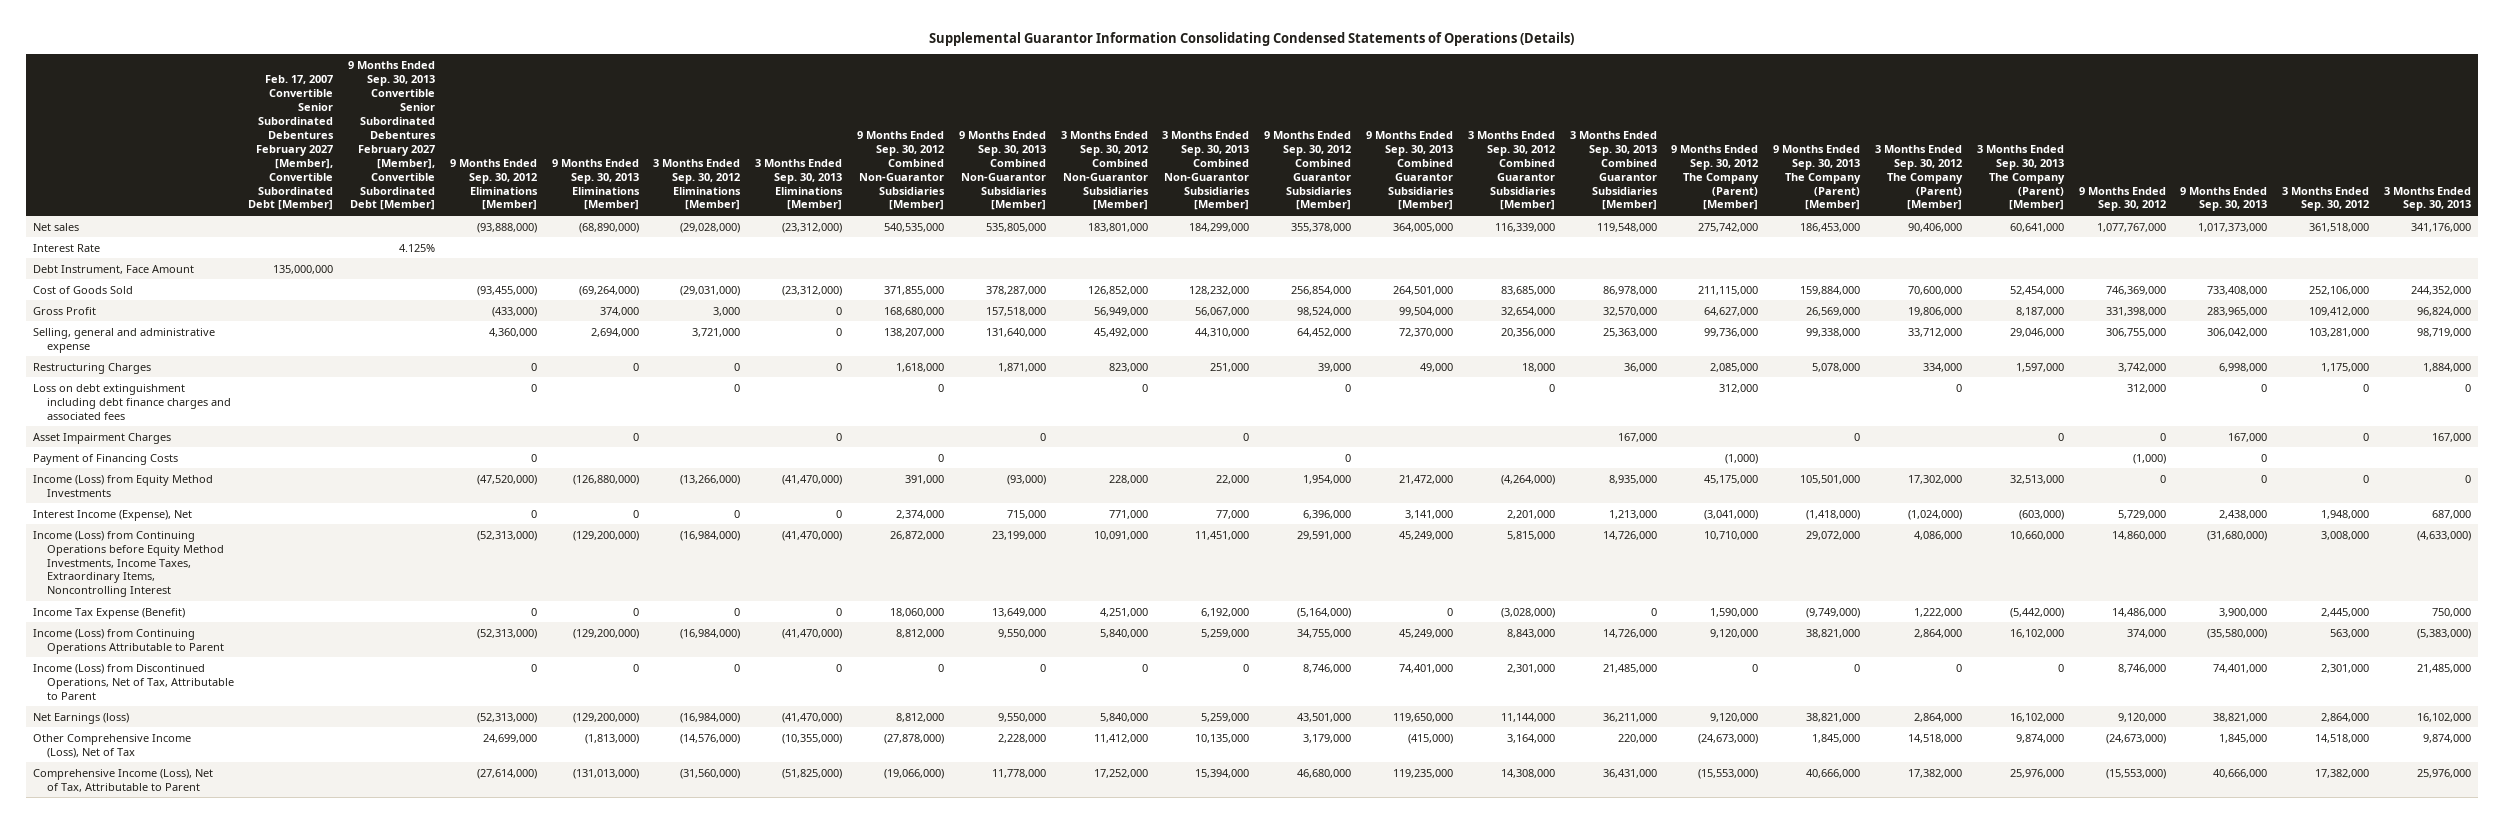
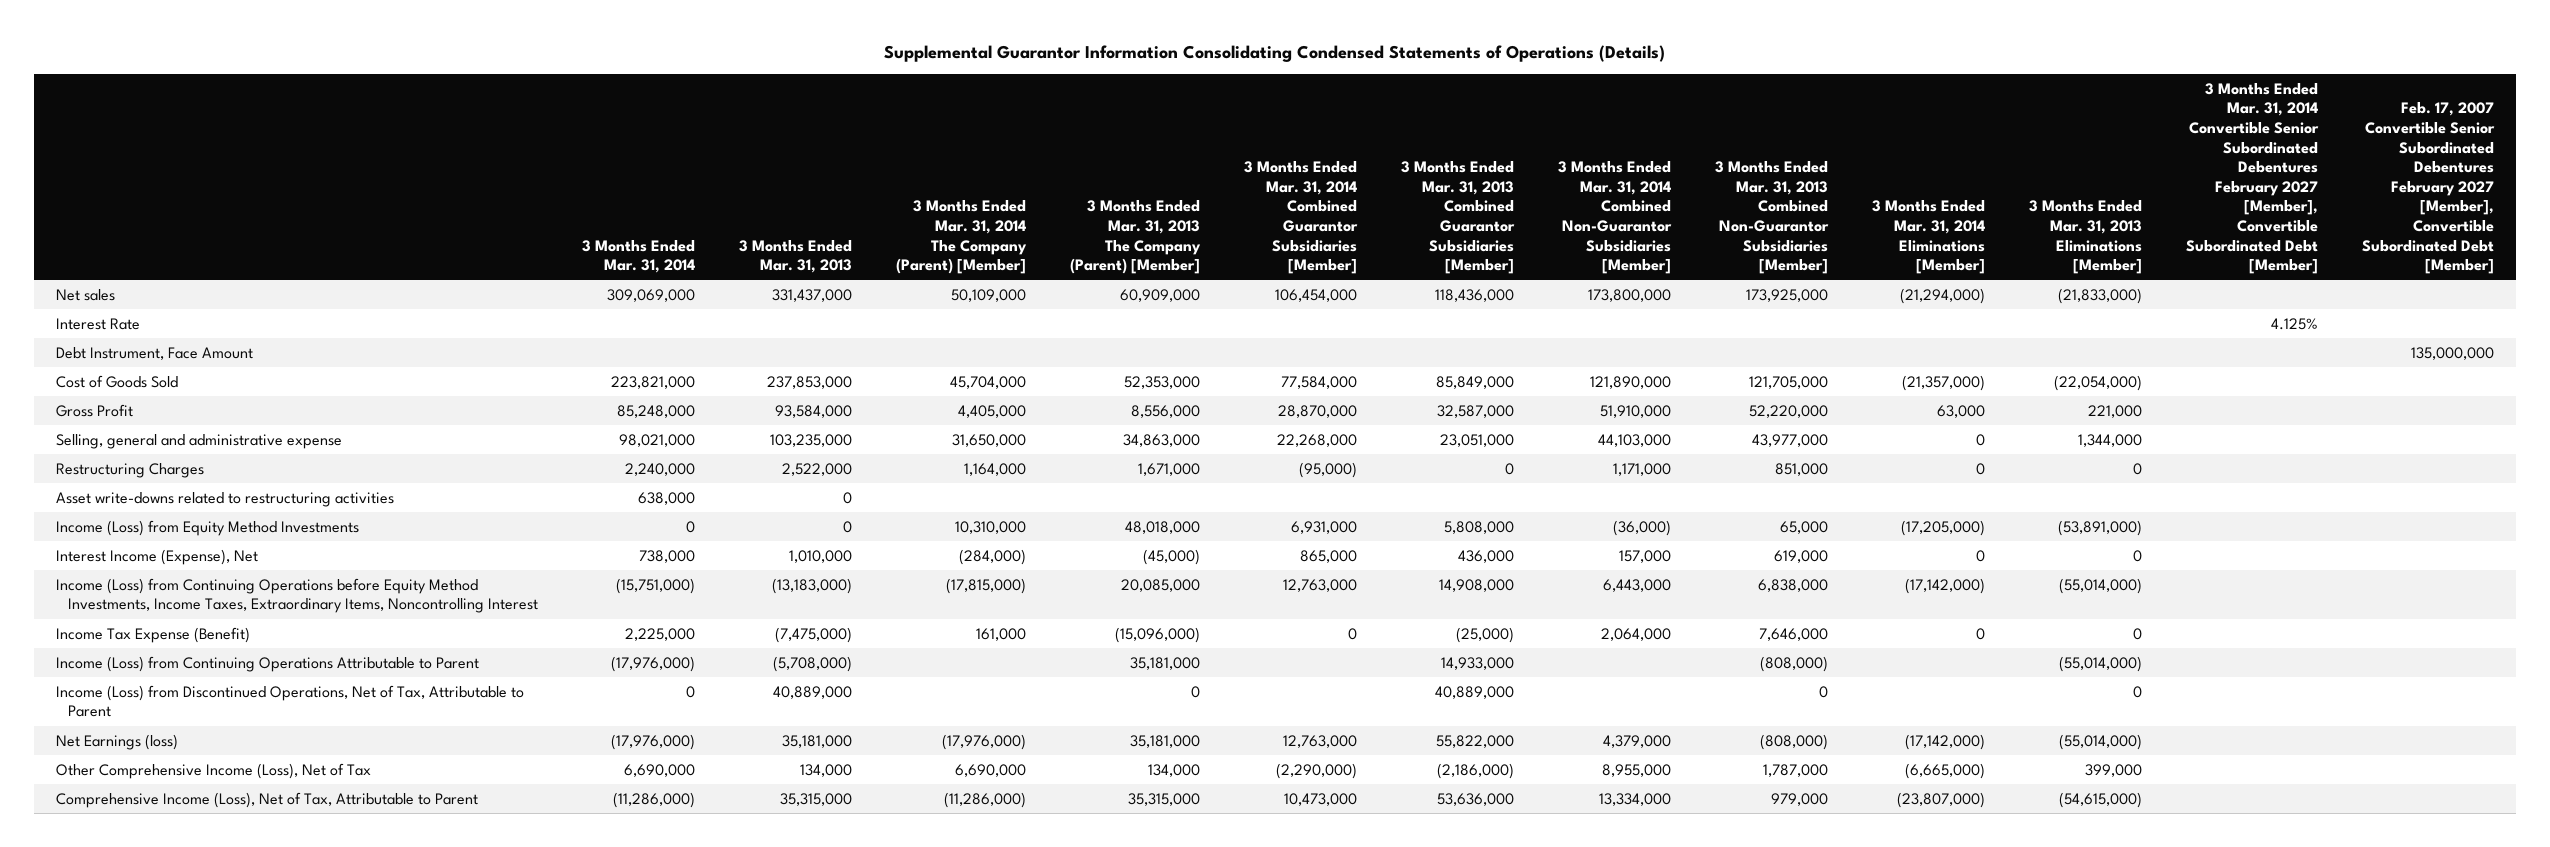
- | Feb. 17, 2007 Convertible Senior Subordinated Debentures February 2027 [Member], Convertible Subordinated Debt [Member] | 9 Months Ended Sep. 30, 2013 Convertible Senior Subordinated Debentures February 2027 [Member], Convertible Subordinated Debt [Member] | 9 Months Ended Sep. 30, 2012 Eliminations [Member] | 9 Months Ended Sep. 30, 2013 Eliminations [Member] | 3 Months Ended Sep. 30, 2012 Eliminations [Member] | 3 Months Ended Sep. 30, 2013 Eliminations [Member] | 9 Months Ended Sep. 30, 2012 Combined Non-Guarantor Subsidiaries [Member] | 9 Months Ended Sep. 30, 2013 Combined Non-Guarantor Subsidiaries [Member] | 3 Months Ended Sep. 30, 2012 Combined Non-Guarantor Subsidiaries [Member] | 3 Months Ended Sep. 30, 2013 Combined Non-Guarantor Subsidiaries [Member] | 9 Months Ended Sep. 30, 2012 Combined Guarantor Subsidiaries [Member] | 9 Months Ended Sep. 30, 2013 Combined Guarantor Subsidiaries [Member] | 3 Months Ended Sep. 30, 2012 Combined Guarantor Subsidiaries [Member] | 3 Months Ended Sep. 30, 2013 Combined Guarantor Subsidiaries [Member] | 9 Months Ended Sep. 30, 2012 The Company (Parent) [Member] | 9 Months Ended Sep. 30, 2013 The Company (Parent) [Member] | 3 Months Ended Sep. 30, 2012 The Company (Parent) [Member] | 3 Months Ended Sep. 30, 2013 The Company (Parent) [Member] | 9 Months Ended Sep. 30, 2012 | 9 Months Ended Sep. 30, 2013 | 3 Months Ended Sep. 30, 2012 | 3 Months Ended Sep. 30, 2013
+ | 3 Months Ended Mar. 31, 2014 | 3 Months Ended Mar. 31, 2013 | 3 Months Ended Mar. 31, 2014 The Company (Parent) [Member] | 3 Months Ended Mar. 31, 2013 The Company (Parent) [Member] | 3 Months Ended Mar. 31, 2014 Combined Guarantor Subsidiaries [Member] | 3 Months Ended Mar. 31, 2013 Combined Guarantor Subsidiaries [Member] | 3 Months Ended Mar. 31, 2014 Combined Non-Guarantor Subsidiaries [Member] | 3 Months Ended Mar. 31, 2013 Combined Non-Guarantor Subsidiaries [Member] | 3 Months Ended Mar. 31, 2014 Eliminations [Member] | 3 Months Ended Mar. 31, 2013 Eliminations [Member] | 3 Months Ended Mar. 31, 2014 Convertible Senior Subordinated Debentures February 2027 [Member], Convertible Subordinated Debt [Member] | Feb. 17, 2007 Convertible Senior Subordinated Debentures February 2027 [Member], Convertible Subordinated Debt [Member]
- Loss on debt extinguishment including debt finance charges and associated fees | | | 0 | | 0 | | 0 | | 0 | | 0 | | 0 | | 312,000 | | 0 | | 312,000 | 0 | 0 | 0
- Asset Impairment Charges | | | | 0 | | 0 | | 0 | | 0 | | | | 167,000 | | 0 | | 0 | 0 | 167,000 | 0 | 167,000
- Payment of Financing Costs | | | 0 | | | | 0 | | | | 0 | | | | (1,000) | | | | (1,000) | 0 | |
+ Asset write-downs related to restructuring activities | 638,000 | 0 | | | | | | | | | |

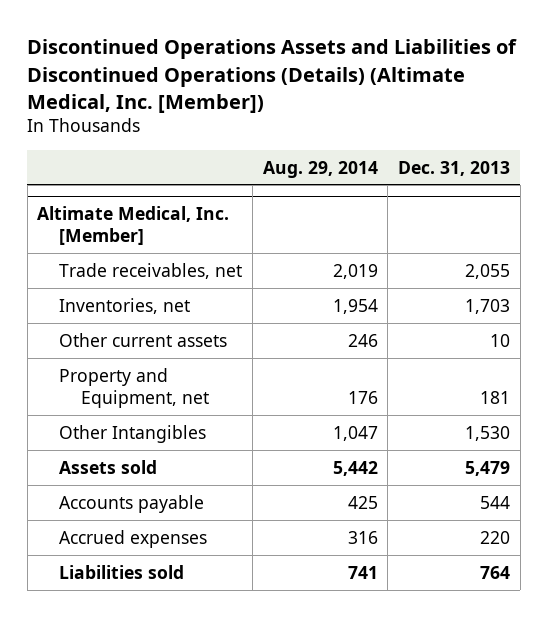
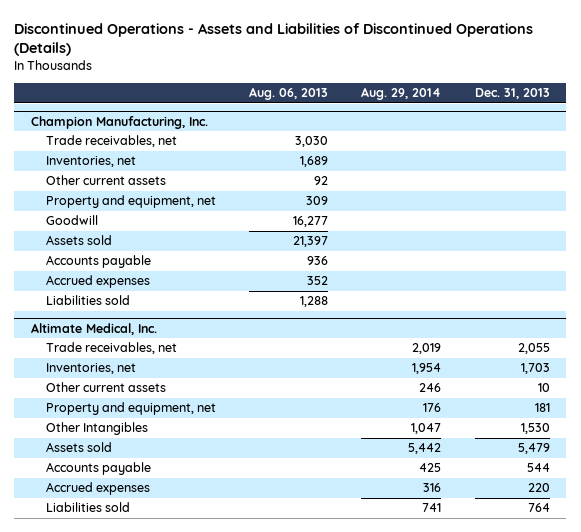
- Discontinued Operations Assets and Liabilities of Discontinued Operations (Details) (Altimate Medical, Inc. [Member])
+ Discontinued Operations - Assets and Liabilities of Discontinued Operations (Details)
- | Aug. 29, 2014 | Dec. 31, 2013
+ | Aug. 06, 2013 | Aug. 29, 2014 | Dec. 31, 2013
- Altimate Medical, Inc. [Member]
+ Champion Manufacturing, Inc.
+ Trade receivables, net | 3,030 | |
+ Inventories, net | 1,689 | |
+ Other current assets | 92 | |
+ Property and equipment, net | 309 | |
+ Goodwill | 16,277 | |
+ Assets sold | 21,397 | |
+ Accounts payable | 936 | |
+ Accrued expenses | 352 | |
+ Liabilities sold | 1,288 | |
+ Altimate Medical, Inc.
- Property and Equipment, net | 176 | 181
+ Property and equipment, net | | 176 | 181

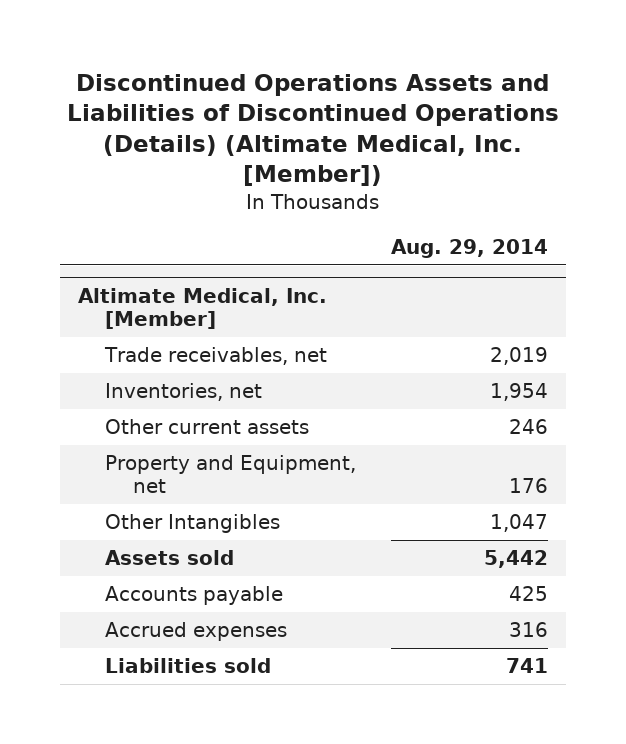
- Discontinued Operations - Assets and Liabilities of Discontinued Operations (Details)
+ Discontinued Operations Assets and Liabilities of Discontinued Operations (Details) (Altimate Medical, Inc. [Member])
- | Aug. 06, 2013 | Aug. 29, 2014 | Dec. 31, 2013
+ | Aug. 29, 2014
- Champion Manufacturing, Inc.
- Trade receivables, net | 3,030 | |
- Inventories, net | 1,689 | |
- Other current assets | 92 | |
- Property and equipment, net | 309 | |
- Goodwill | 16,277 | |
- Assets sold | 21,397 | |
- Accounts payable | 936 | |
- Accrued expenses | 352 | |
- Liabilities sold | 1,288 | |
- Altimate Medical, Inc.
+ Altimate Medical, Inc. [Member]
- Property and equipment, net | | 176 | 181
+ Property and Equipment, net | 176

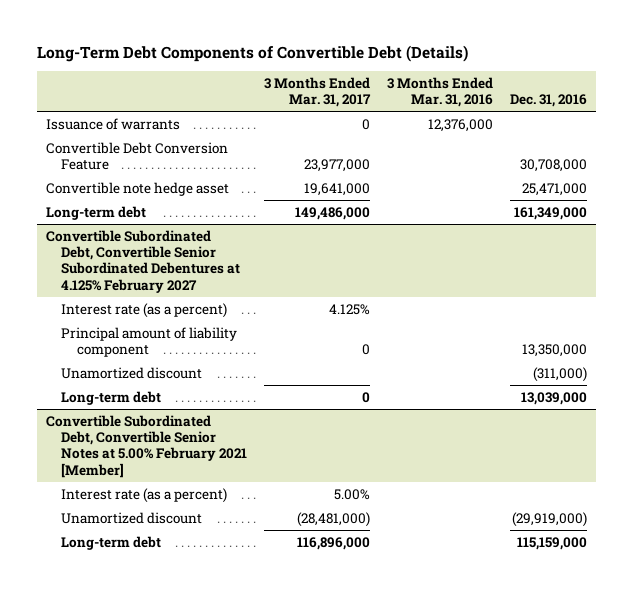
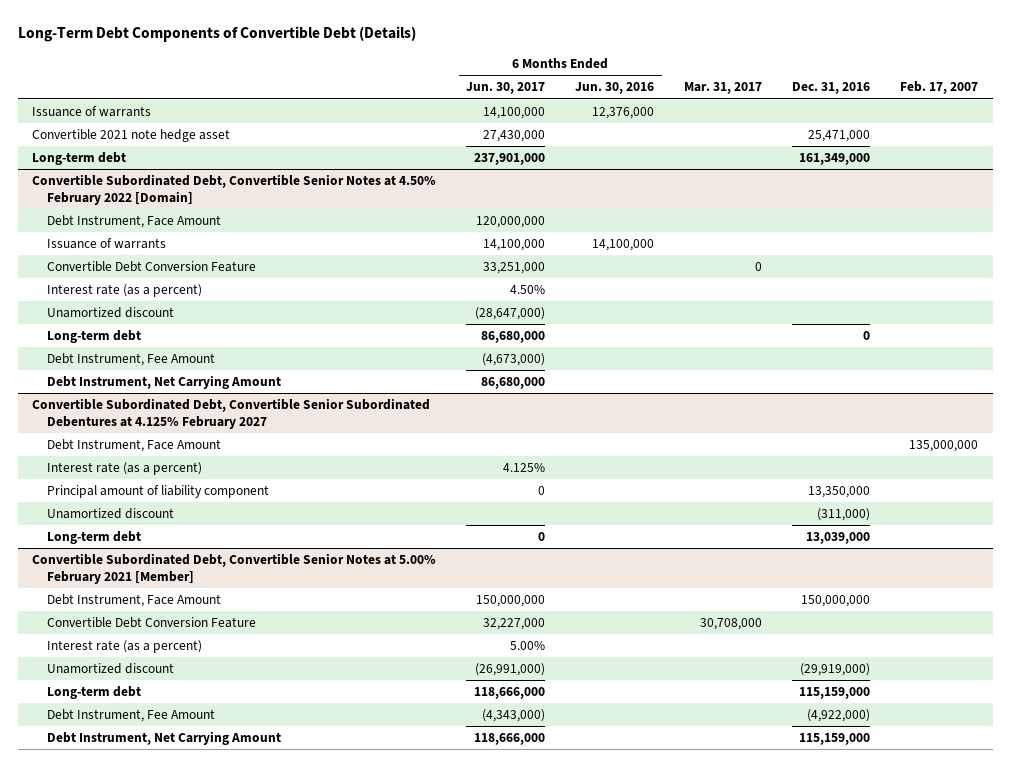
- | 3 Months Ended Mar. 31, 2017 | 3 Months Ended Mar. 31, 2016 | Dec. 31, 2016
+ | 6 Months Ended Jun. 30, 2017 | 6 Months Ended Jun. 30, 2016 | Mar. 31, 2017 | Dec. 31, 2016 | Feb. 17, 2007
- Convertible Debt Conversion Feature | 23,977,000 | | 30,708,000
- Convertible note hedge asset | 19,641,000 | | 25,471,000
+ Convertible 2021 note hedge asset | 27,430,000 | | | 25,471,000 |
+ Convertible Subordinated Debt, Convertible Senior Notes at 4.50% February 2022 [Domain]
+ Debt Instrument, Face Amount | 120,000,000 | | | |
+ Issuance of warrants | 14,100,000 | 14,100,000 | | |
+ Convertible Debt Conversion Feature | 33,251,000 | | 0 | |
+ Interest rate (as a percent) | 4.50% | | | |
+ Unamortized discount | (28,647,000) | | | |
+ Long-term debt | 86,680,000 | | | 0 |
+ Debt Instrument, Fee Amount | (4,673,000) | | | |
+ Debt Instrument, Net Carrying Amount | 86,680,000 | | | |
@ Convertible Subordinated Debt, Convertible Senior Subordinated Debentures at 4.125% February 2027
+ Debt Instrument, Face Amount | | | | | 135,000,000
@ Convertible Subordinated Debt, Convertible Senior Notes at 5.00% February 2021 [Member]
+ Debt Instrument, Face Amount | 150,000,000 | | | 150,000,000 |
+ Convertible Debt Conversion Feature | 32,227,000 | | 30,708,000 | |
+ Debt Instrument, Fee Amount | (4,343,000) | | | (4,922,000) |
+ Debt Instrument, Net Carrying Amount | 118,666,000 | | | 115,159,000 |

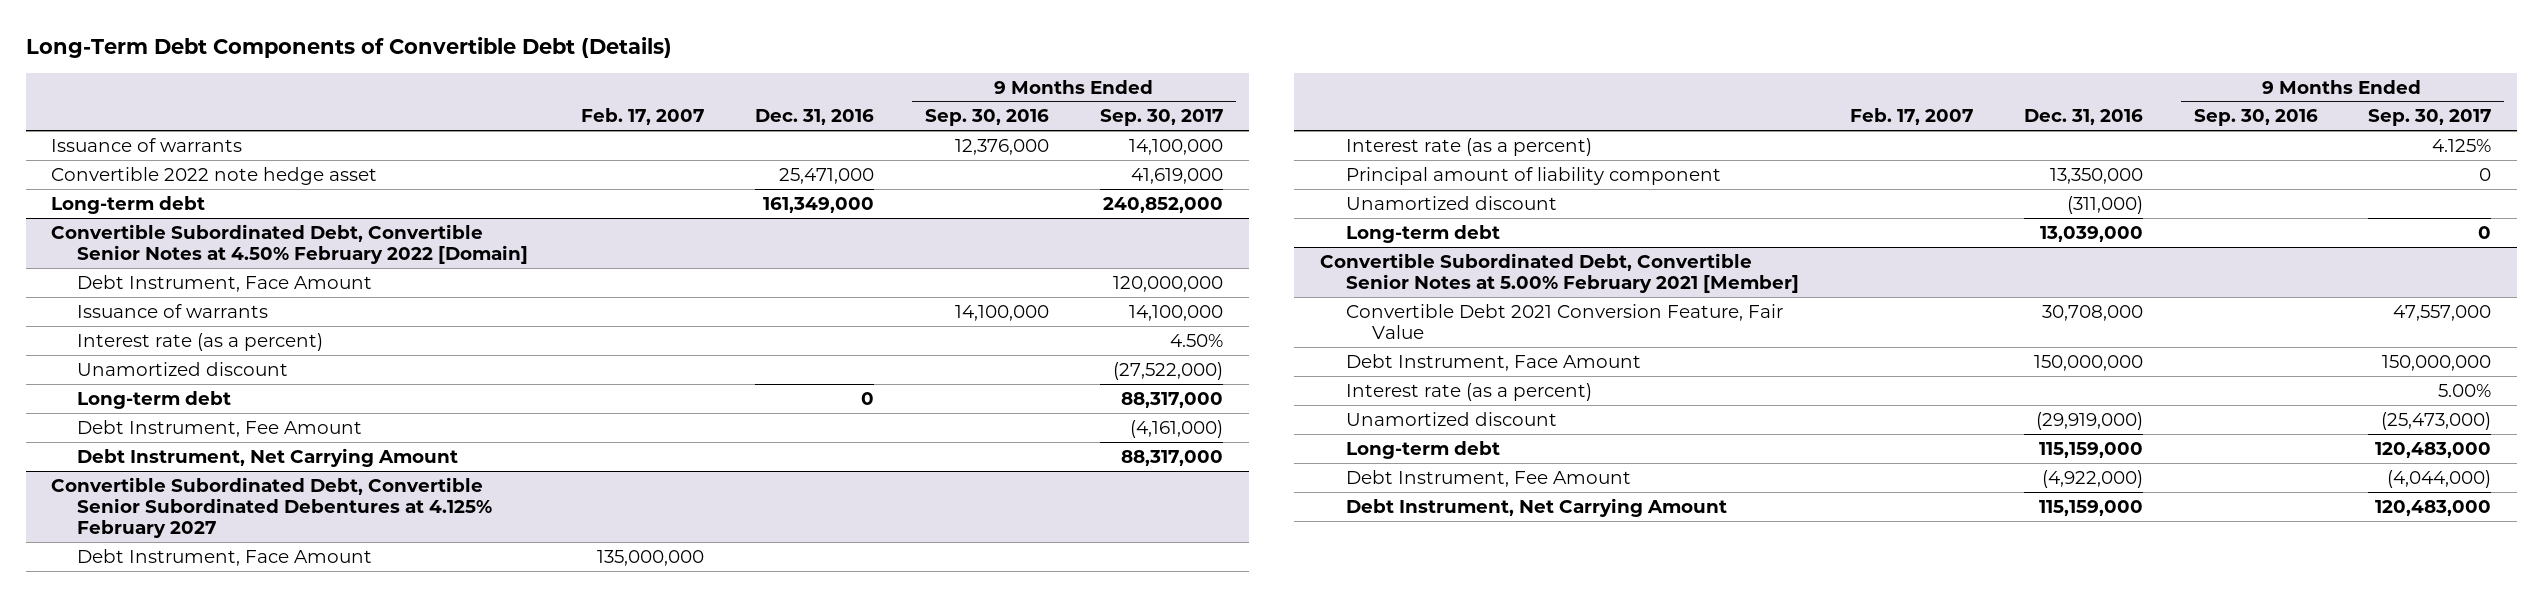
- | 6 Months Ended Jun. 30, 2017 | 6 Months Ended Jun. 30, 2016 | Mar. 31, 2017 | Dec. 31, 2016 | Feb. 17, 2007
+ | Feb. 17, 2007 | Dec. 31, 2016 | 9 Months Ended Sep. 30, 2016 | 9 Months Ended Sep. 30, 2017
- Convertible 2021 note hedge asset | 27,430,000 | | | 25,471,000 |
+ Convertible 2022 note hedge asset | | 25,471,000 | | 41,619,000
@ Convertible Subordinated Debt, Convertible Senior Notes at 4.50% February 2022 [Domain]
- Convertible Debt Conversion Feature | 33,251,000 | | 0 | |
@ Convertible Subordinated Debt, Convertible Senior Notes at 5.00% February 2021 [Member]
+ Convertible Debt 2021 Conversion Feature, Fair Value | | 30,708,000 | | 47,557,000
- Convertible Debt Conversion Feature | 32,227,000 | | 30,708,000 | |

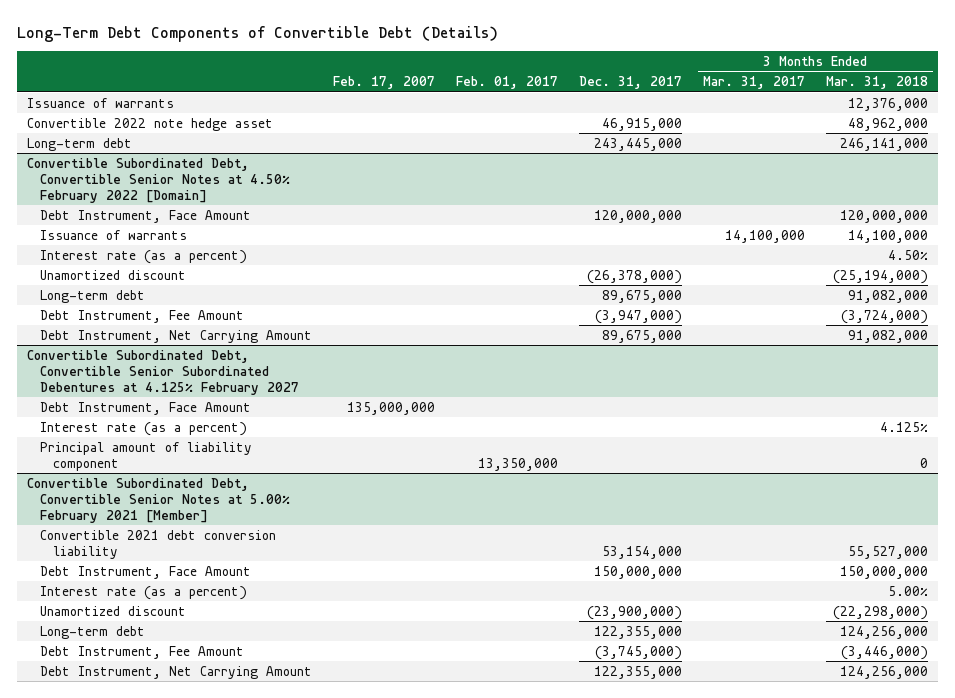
- | Feb. 17, 2007 | Dec. 31, 2016 | 9 Months Ended Sep. 30, 2016 | 9 Months Ended Sep. 30, 2017
+ | Feb. 17, 2007 | Feb. 01, 2017 | Dec. 31, 2017 | 3 Months Ended Mar. 31, 2017 | 3 Months Ended Mar. 31, 2018
@ Convertible Subordinated Debt, Convertible Senior Subordinated Debentures at 4.125% February 2027
- Unamortized discount | | (311,000) | |
- Long-term debt | | 13,039,000 | | 0
@ Convertible Subordinated Debt, Convertible Senior Notes at 5.00% February 2021 [Member]
- Convertible Debt 2021 Conversion Feature, Fair Value | | 30,708,000 | | 47,557,000
+ Convertible 2021 debt conversion liability | | | 53,154,000 | | 55,527,000

